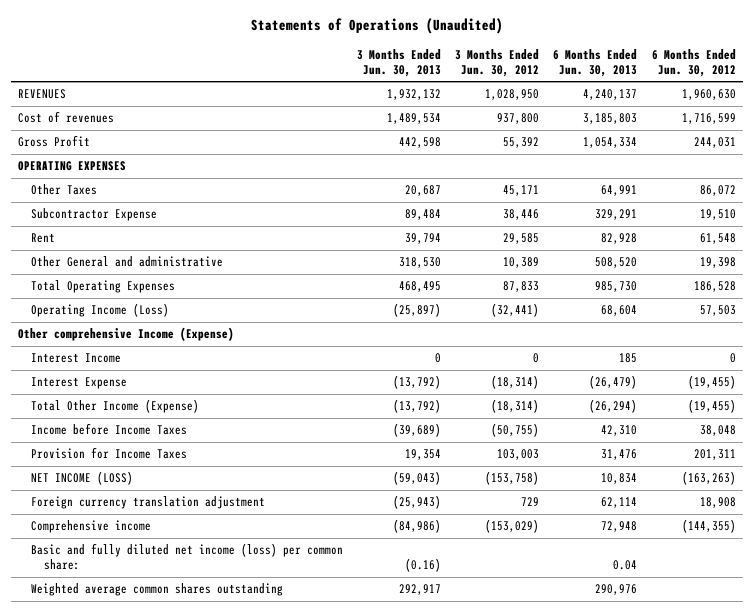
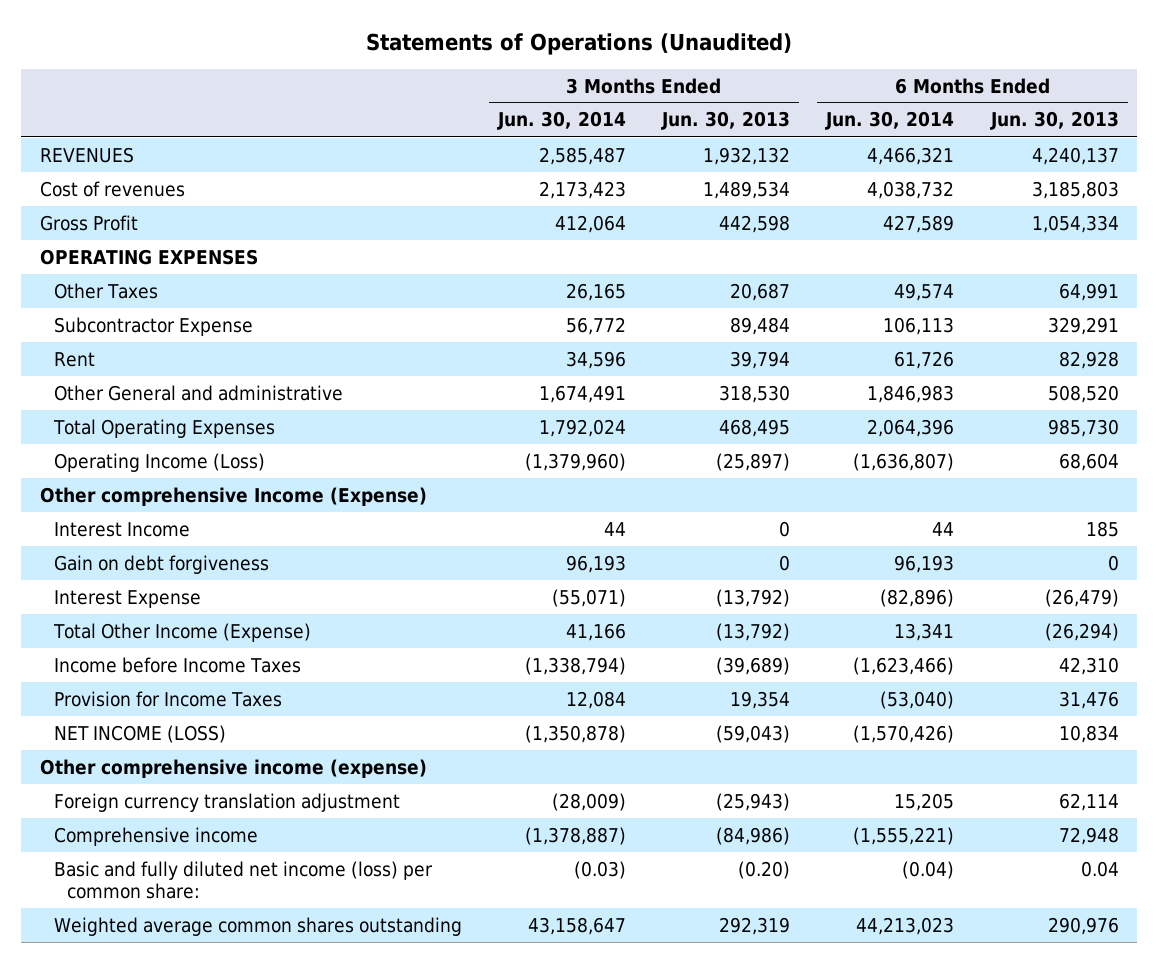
- | 3 Months Ended Jun. 30, 2013 | 3 Months Ended Jun. 30, 2012 | 6 Months Ended Jun. 30, 2013 | 6 Months Ended Jun. 30, 2012
+ | 3 Months Ended Jun. 30, 2014 | 3 Months Ended Jun. 30, 2013 | 6 Months Ended Jun. 30, 2014 | 6 Months Ended Jun. 30, 2013
+ Gain on debt forgiveness | 96,193 | 0 | 96,193 | 0
+ Other comprehensive income (expense)
- Basic and fully diluted net income (loss) per common share: | (0.16) | | 0.04 |
- Weighted average common shares outstanding | 292,917 | | 290,976 |
+ Basic and fully diluted net income (loss) per common share: | (0.03) | (0.20) | (0.04) | 0.04
+ Weighted average common shares outstanding | 43,158,647 | 292,319 | 44,213,023 | 290,976

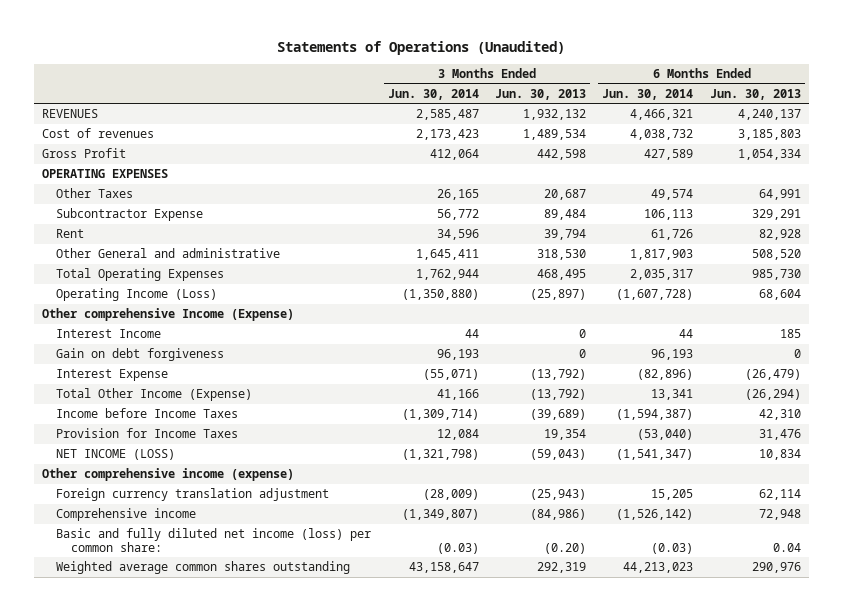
- Other General and administrative | 1,674,491 | 318,530 | 1,846,983 | 508,520
- Total Operating Expenses | 1,792,024 | 468,495 | 2,064,396 | 985,730
- Operating Income (Loss) | (1,379,960) | (25,897) | (1,636,807) | 68,604
+ Other General and administrative | 1,645,411 | 318,530 | 1,817,903 | 508,520
+ Total Operating Expenses | 1,762,944 | 468,495 | 2,035,317 | 985,730
+ Operating Income (Loss) | (1,350,880) | (25,897) | (1,607,728) | 68,604
- Income before Income Taxes | (1,338,794) | (39,689) | (1,623,466) | 42,310
+ Income before Income Taxes | (1,309,714) | (39,689) | (1,594,387) | 42,310
- NET INCOME (LOSS) | (1,350,878) | (59,043) | (1,570,426) | 10,834
+ NET INCOME (LOSS) | (1,321,798) | (59,043) | (1,541,347) | 10,834
- Comprehensive income | (1,378,887) | (84,986) | (1,555,221) | 72,948
- Basic and fully diluted net income (loss) per common share: | (0.03) | (0.20) | (0.04) | 0.04
+ Comprehensive income | (1,349,807) | (84,986) | (1,526,142) | 72,948
+ Basic and fully diluted net income (loss) per common share: | (0.03) | (0.20) | (0.03) | 0.04

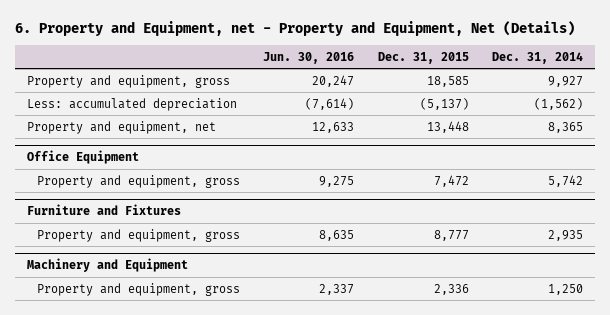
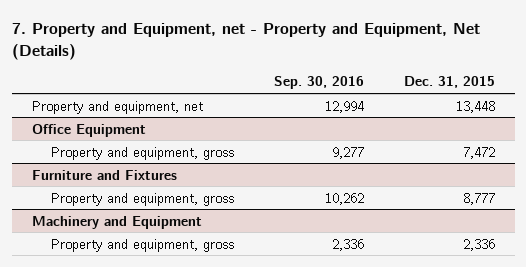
- 6. Property and Equipment, net - Property and Equipment, Net (Details)
+ 7. Property and Equipment, net - Property and Equipment, Net (Details)
- | Jun. 30, 2016 | Dec. 31, 2015 | Dec. 31, 2014
+ | Sep. 30, 2016 | Dec. 31, 2015
- Property and equipment, gross | 20,247 | 18,585 | 9,927
- Less: accumulated depreciation | (7,614) | (5,137) | (1,562)

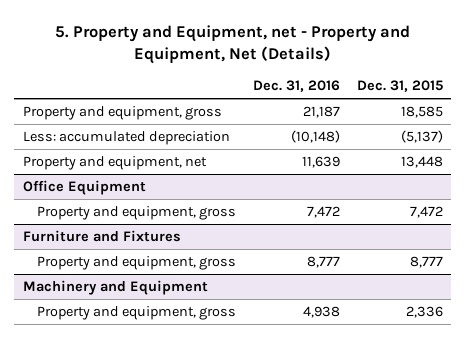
- 7. Property and Equipment, net - Property and Equipment, Net (Details)
+ 5. Property and Equipment, net - Property and Equipment, Net (Details)
- | Sep. 30, 2016 | Dec. 31, 2015
+ | Dec. 31, 2016 | Dec. 31, 2015
+ Property and equipment, gross | 21,187 | 18,585
+ Less: accumulated depreciation | (10,148) | (5,137)

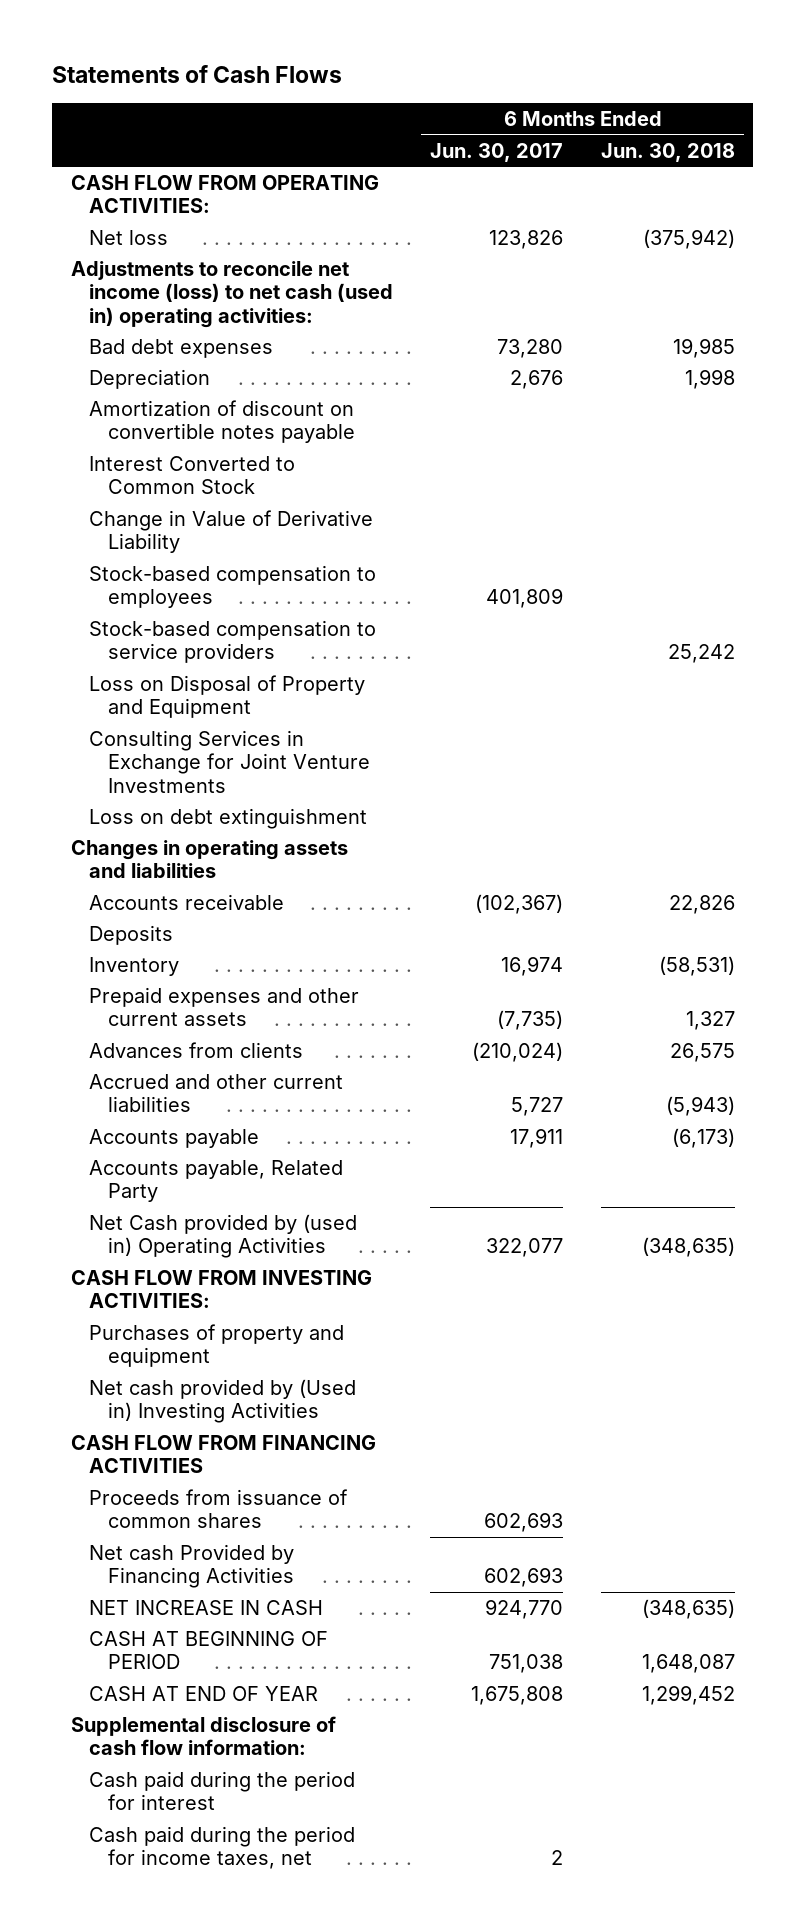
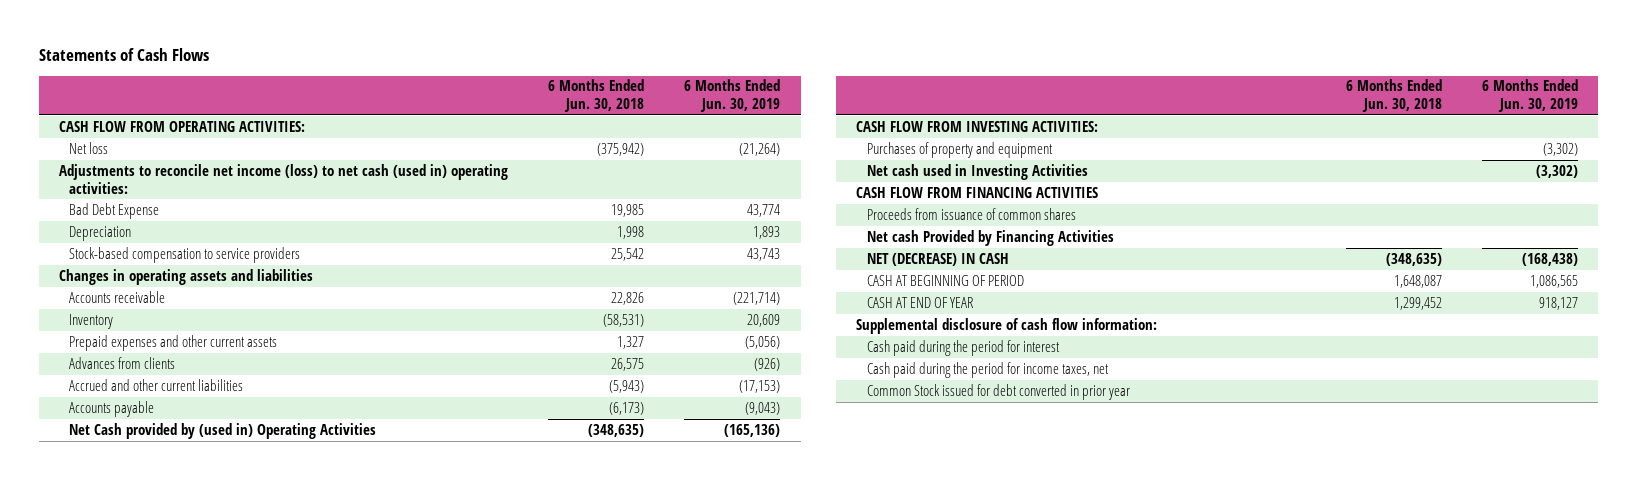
- | 6 Months Ended Jun. 30, 2017 | 6 Months Ended Jun. 30, 2018
+ | 6 Months Ended Jun. 30, 2018 | 6 Months Ended Jun. 30, 2019
- Bad debt expenses | 73,280 | 19,985
+ Bad Debt Expense | 19,985 | 43,774
- Amortization of discount on convertible notes payable
- Interest Converted to Common Stock
- Change in Value of Derivative Liability
- Stock-based compensation to employees | 401,809 |
- Stock-based compensation to service providers | | 25,242
- Loss on Disposal of Property and Equipment
- Consulting Services in Exchange for Joint Venture Investments
- Loss on debt extinguishment
+ Stock-based compensation to service providers | 25,542 | 43,743
- Deposits
- Accounts payable, Related Party
- Net cash provided by (Used in) Investing Activities
+ Net cash used in Investing Activities | | (3,302)
- NET INCREASE IN CASH | 924,770 | (348,635)
+ NET (DECREASE) IN CASH | (348,635) | (168,438)
+ Common Stock issued for debt converted in prior year

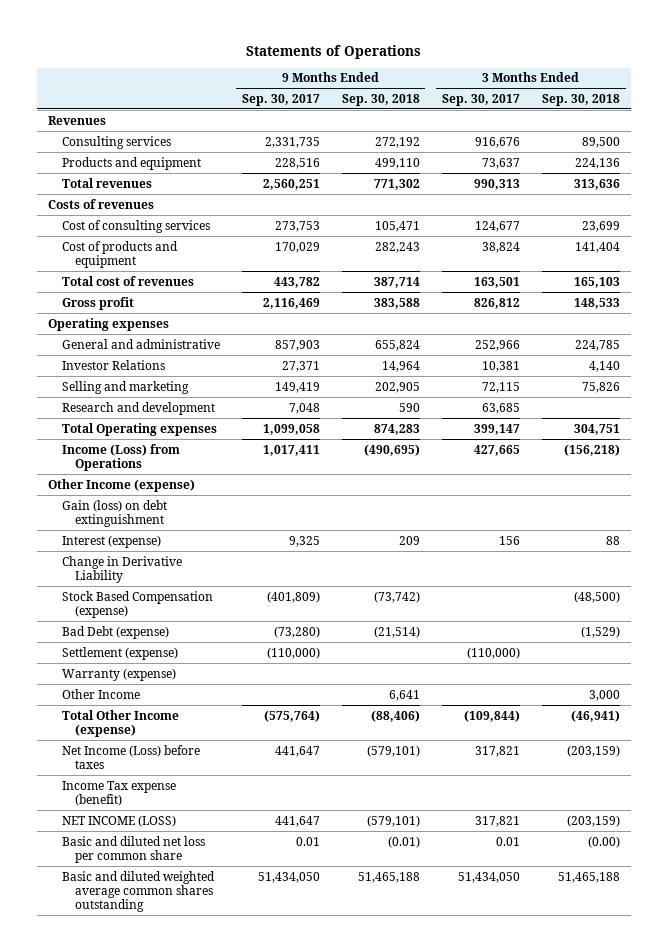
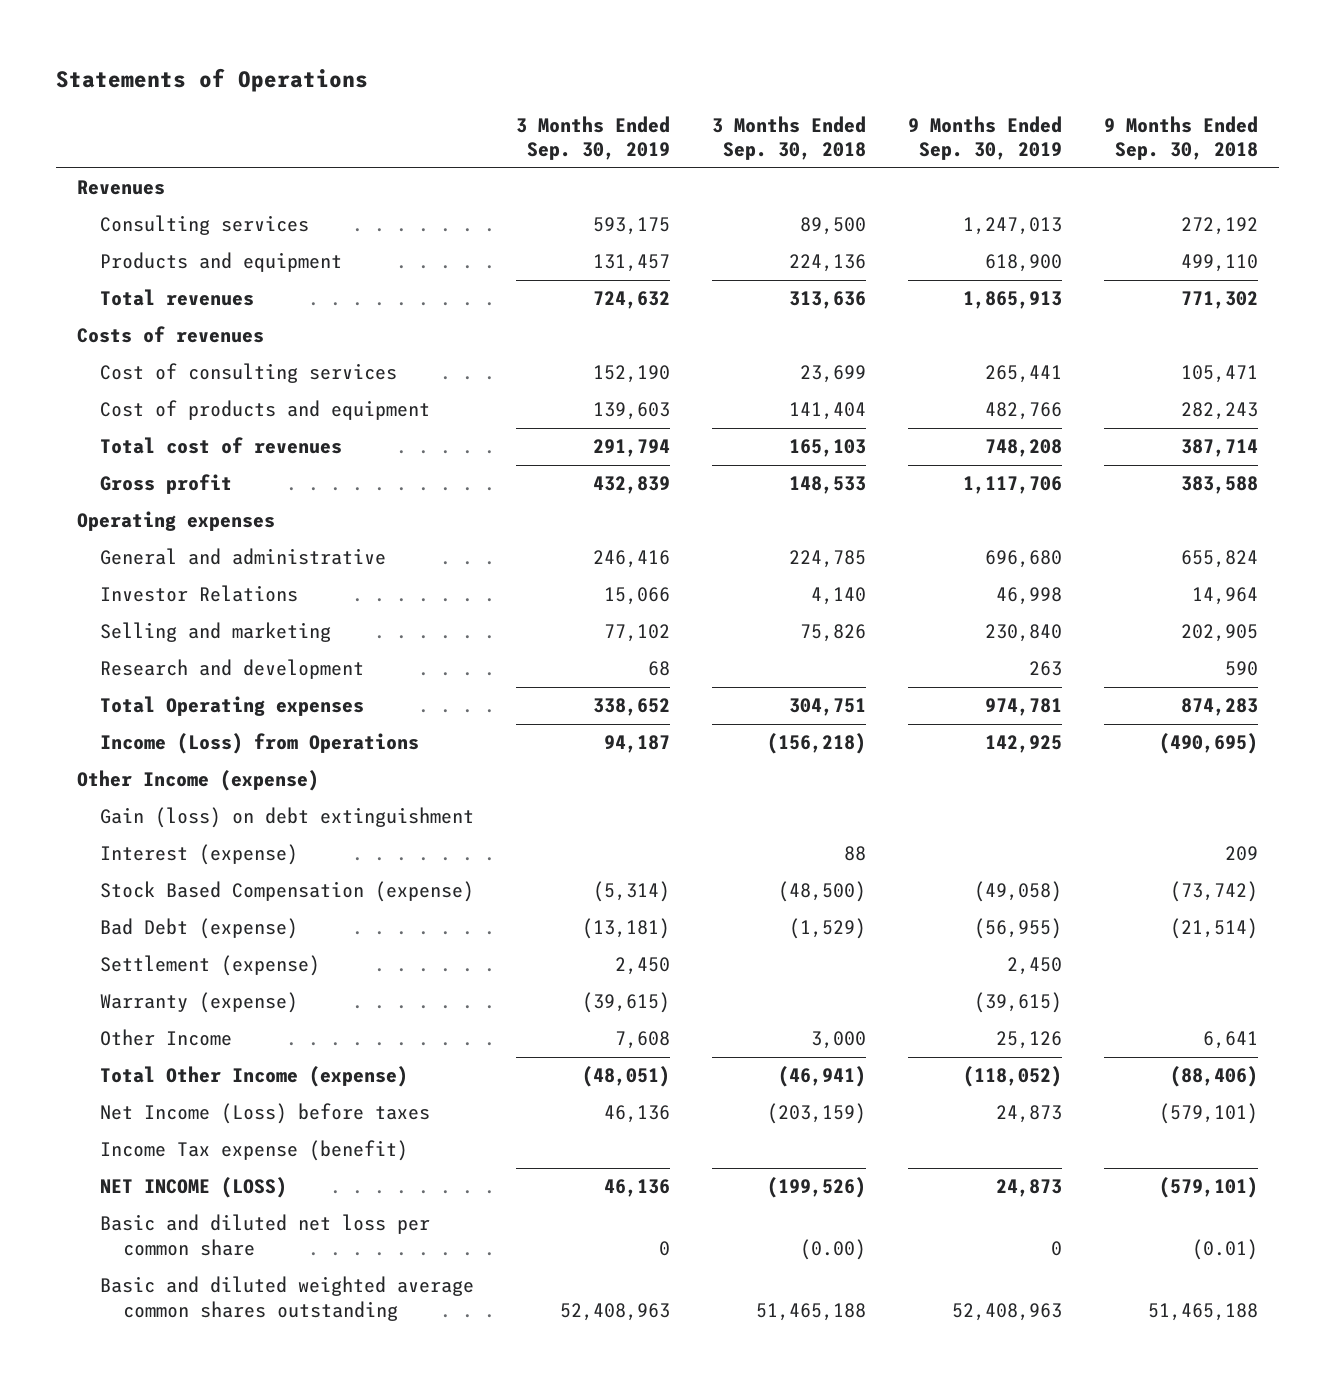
- | 9 Months Ended Sep. 30, 2017 | 9 Months Ended Sep. 30, 2018 | 3 Months Ended Sep. 30, 2017 | 3 Months Ended Sep. 30, 2018
+ | 3 Months Ended Sep. 30, 2019 | 3 Months Ended Sep. 30, 2018 | 9 Months Ended Sep. 30, 2019 | 9 Months Ended Sep. 30, 2018
- Change in Derivative Liability
- NET INCOME (LOSS) | 441,647 | (579,101) | 317,821 | (203,159)
+ NET INCOME (LOSS) | 46,136 | (199,526) | 24,873 | (579,101)

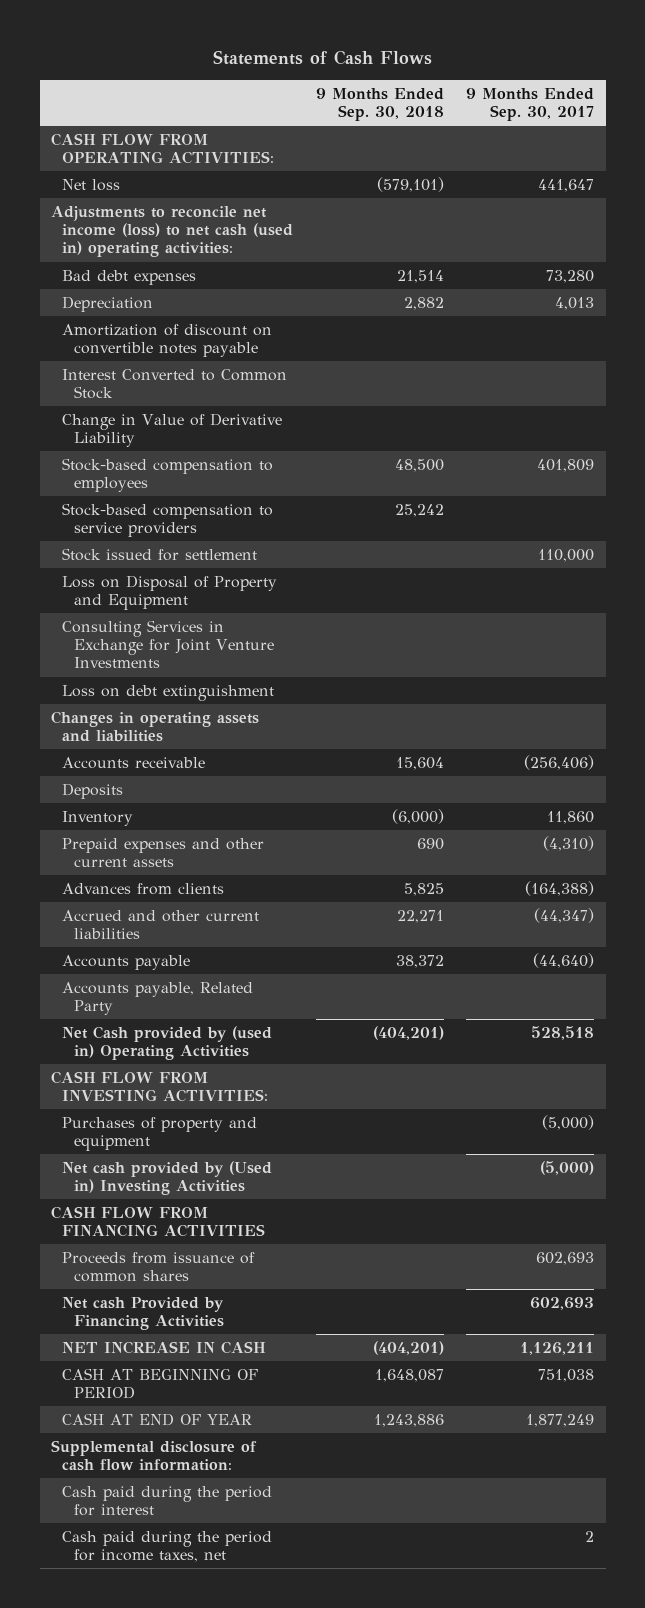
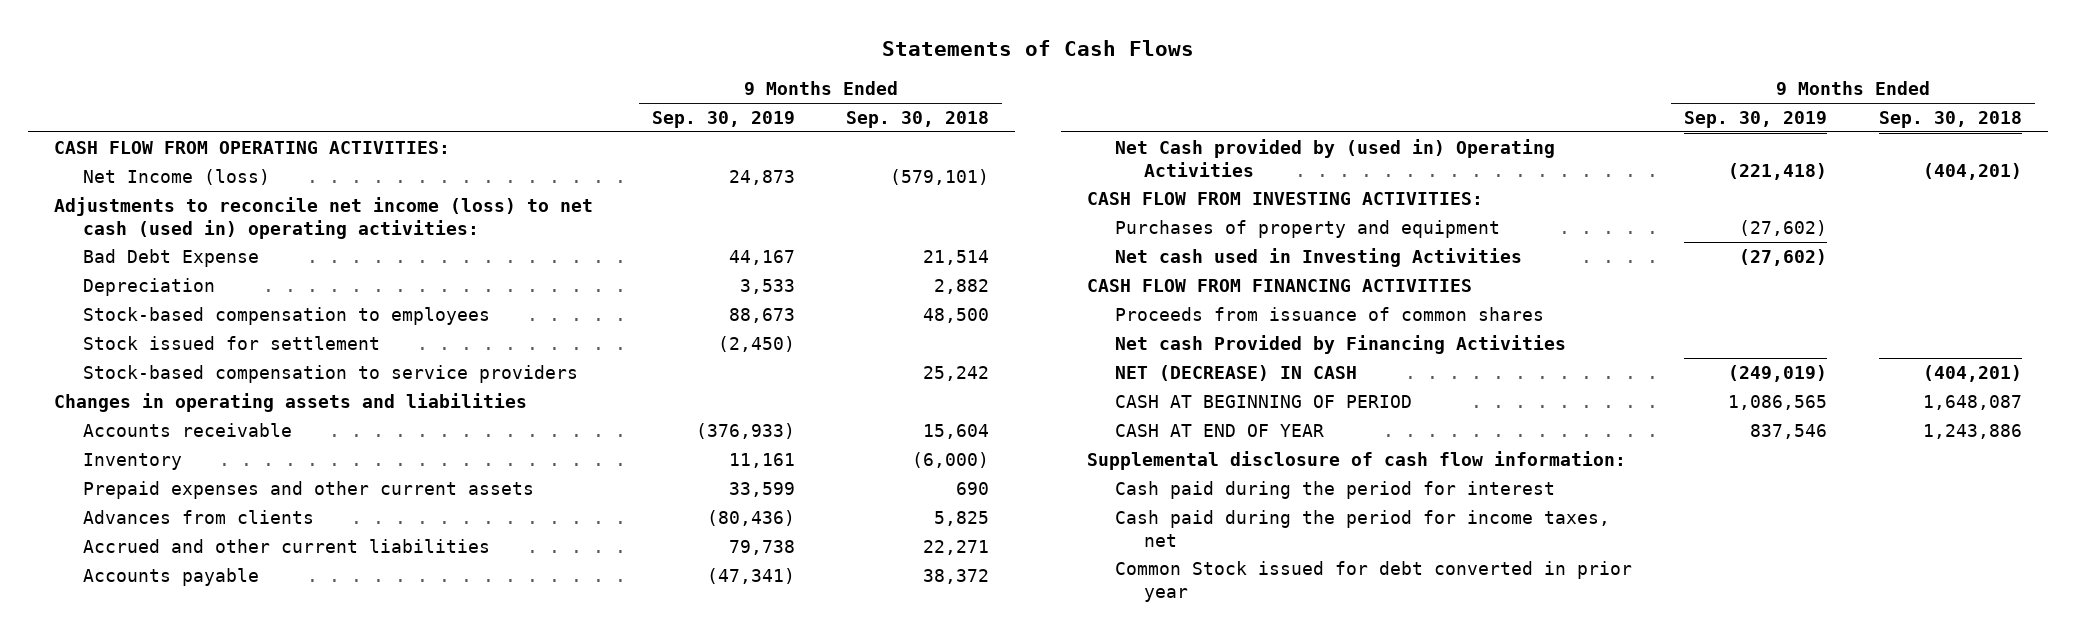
- | 9 Months Ended Sep. 30, 2018 | 9 Months Ended Sep. 30, 2017
+ | 9 Months Ended Sep. 30, 2019 | 9 Months Ended Sep. 30, 2018
- Net loss | (579,101) | 441,647
+ Net Income (loss) | 24,873 | (579,101)
- Bad debt expenses | 21,514 | 73,280
+ Bad Debt Expense | 44,167 | 21,514
- Amortization of discount on convertible notes payable
- Interest Converted to Common Stock
- Change in Value of Derivative Liability
- Loss on Disposal of Property and Equipment
- Consulting Services in Exchange for Joint Venture Investments
- Loss on debt extinguishment
moved down: Stock-based compensation to service providers | | 25,242
- Deposits
- Accounts payable, Related Party
- Net cash provided by (Used in) Investing Activities | | (5,000)
+ Net cash used in Investing Activities | (27,602) |
- NET INCREASE IN CASH | (404,201) | 1,126,211
+ NET (DECREASE) IN CASH | (249,019) | (404,201)
+ Common Stock issued for debt converted in prior year

